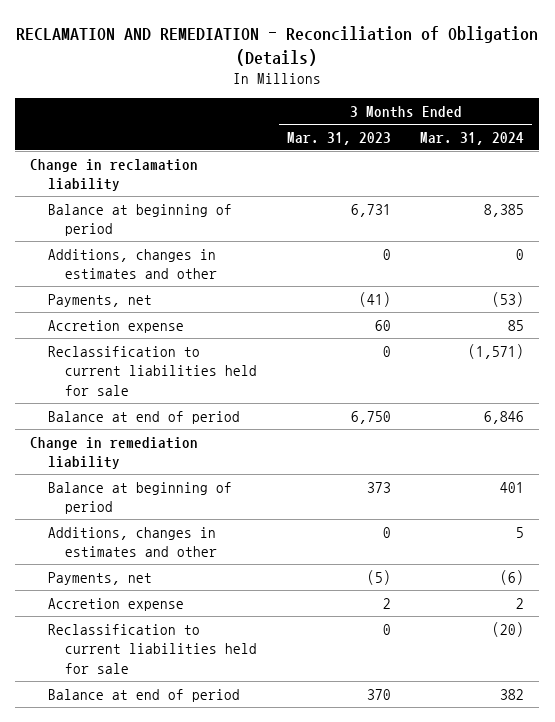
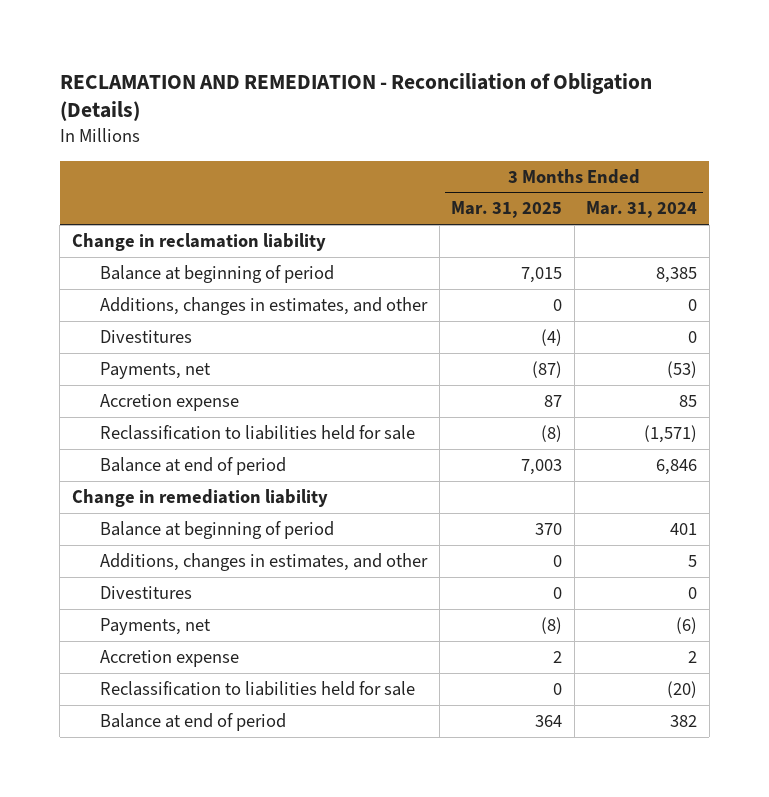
- | 3 Months Ended Mar. 31, 2023 | 3 Months Ended Mar. 31, 2024
+ | 3 Months Ended Mar. 31, 2025 | 3 Months Ended Mar. 31, 2024
- Additions, changes in estimates and other | 0 | 0
+ Additions, changes in estimates, and other | 0 | 0
+ Divestitures | (4) | 0
- Reclassification to current liabilities held for sale | 0 | (1,571)
+ Reclassification to liabilities held for sale | (8) | (1,571)
- Additions, changes in estimates and other | 0 | 5
+ Additions, changes in estimates, and other | 0 | 5
+ Divestitures | 0 | 0
- Reclassification to current liabilities held for sale | 0 | (20)
+ Reclassification to liabilities held for sale | 0 | (20)

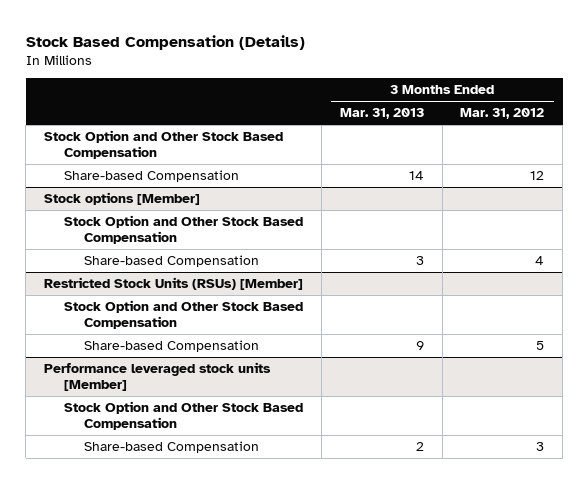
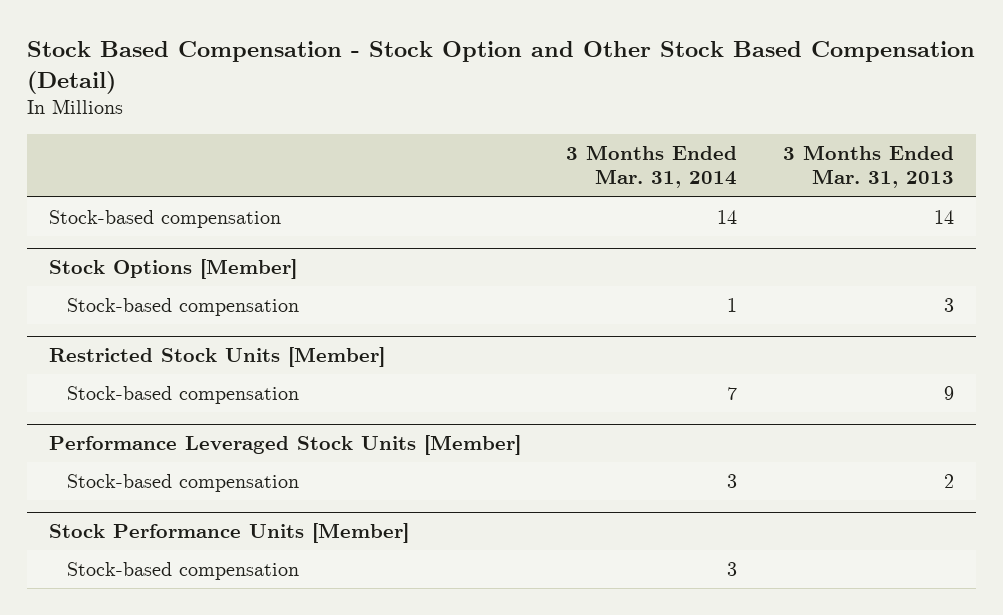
- Stock Based Compensation (Details)
+ Stock Based Compensation - Stock Option and Other Stock Based Compensation (Detail)
- | 3 Months Ended Mar. 31, 2013 | 3 Months Ended Mar. 31, 2012
+ | 3 Months Ended Mar. 31, 2014 | 3 Months Ended Mar. 31, 2013
- Stock Option and Other Stock Based Compensation
- Share-based Compensation | 14 | 12
- Stock options [Member]
- Stock Option and Other Stock Based Compensation
- Share-based Compensation | 3 | 4
- Restricted Stock Units (RSUs) [Member]
- Stock Option and Other Stock Based Compensation
- Share-based Compensation | 9 | 5
- Performance leveraged stock units [Member]
- Stock Option and Other Stock Based Compensation
- Share-based Compensation | 2 | 3
+ Stock-based compensation | 14 | 14
+ Stock Options [Member]
+ Stock-based compensation | 1 | 3
+ Restricted Stock Units [Member]
+ Stock-based compensation | 7 | 9
+ Performance Leveraged Stock Units [Member]
+ Stock-based compensation | 3 | 2
+ Stock Performance Units [Member]
+ Stock-based compensation | 3 |

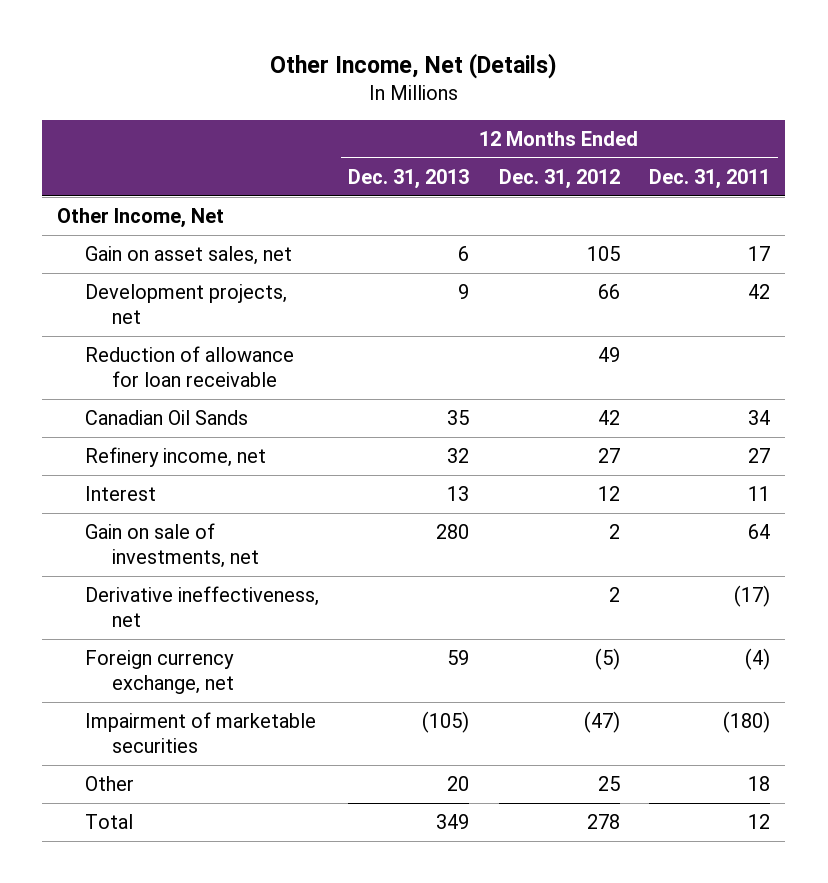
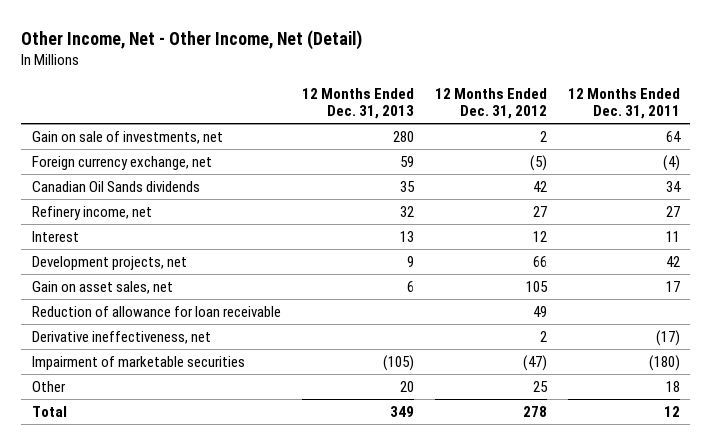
- Other Income, Net (Details)
+ Other Income, Net - Other Income, Net (Detail)
- Other Income, Net
- Canadian Oil Sands | 35 | 42 | 34
moved up: Gain on sale of investments, net | 280 | 2 | 64
moved up: Foreign currency exchange, net | 59 | (5) | (4)
+ Canadian Oil Sands dividends | 35 | 42 | 34
moved down: Development projects, net | 9 | 66 | 42
moved down: Gain on asset sales, net | 6 | 105 | 17
moved down: Reduction of allowance for loan receivable | | 49 |

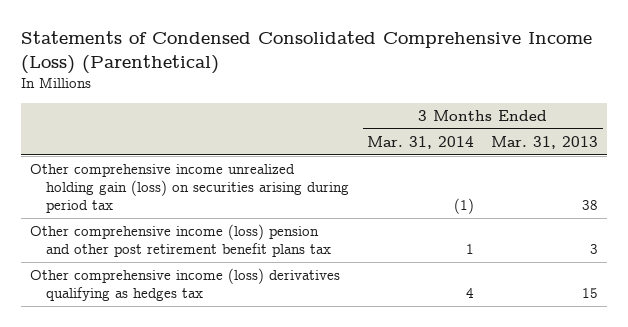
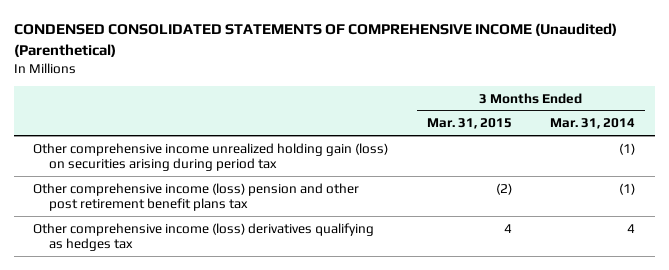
- Statements of Condensed Consolidated Comprehensive Income (Loss) (Parenthetical)
+ CONDENSED CONSOLIDATED STATEMENTS OF COMPREHENSIVE INCOME (Unaudited) (Parenthetical)
- | 3 Months Ended Mar. 31, 2014 | 3 Months Ended Mar. 31, 2013
+ | 3 Months Ended Mar. 31, 2015 | 3 Months Ended Mar. 31, 2014
- Other comprehensive income (loss) pension and other post retirement benefit plans tax | 1 | 3
+ Other comprehensive income (loss) pension and other post retirement benefit plans tax | (2) | (1)

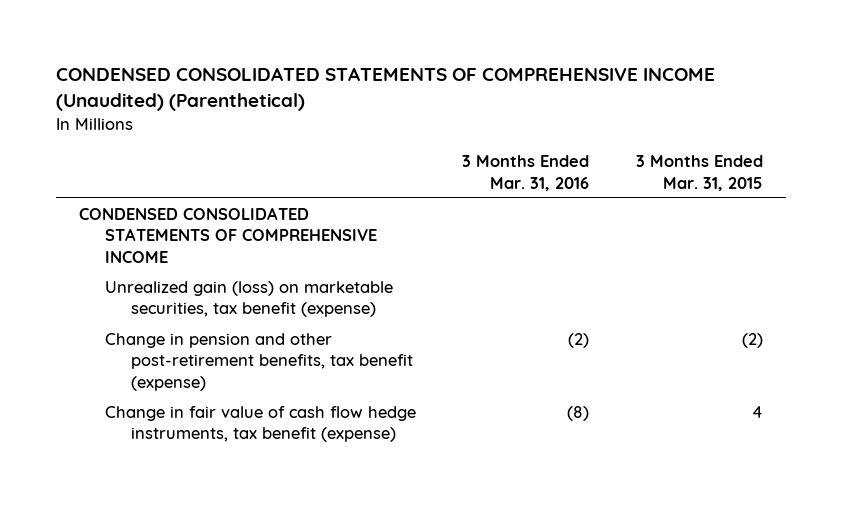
- | 3 Months Ended Mar. 31, 2015 | 3 Months Ended Mar. 31, 2014
+ | 3 Months Ended Mar. 31, 2016 | 3 Months Ended Mar. 31, 2015
- Other comprehensive income unrealized holding gain (loss) on securities arising during period tax | | (1)
- Other comprehensive income (loss) pension and other post retirement benefit plans tax | (2) | (1)
- Other comprehensive income (loss) derivatives qualifying as hedges tax | 4 | 4
+ CONDENSED CONSOLIDATED STATEMENTS OF COMPREHENSIVE INCOME
+ Unrealized gain (loss) on marketable securities, tax benefit (expense)
+ Change in pension and other post-retirement benefits, tax benefit (expense) | (2) | (2)
+ Change in fair value of cash flow hedge instruments, tax benefit (expense) | (8) | 4

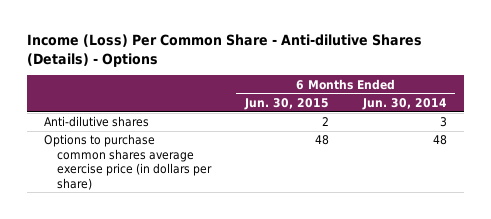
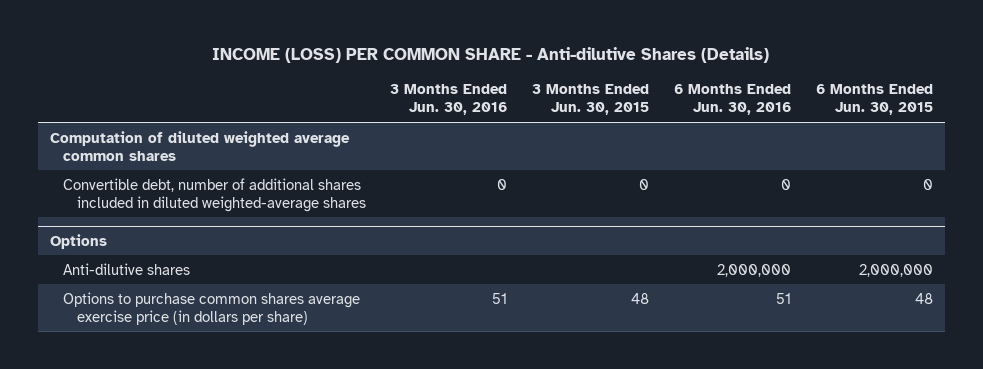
- Income (Loss) Per Common Share - Anti-dilutive Shares (Details) - Options
+ INCOME (LOSS) PER COMMON SHARE - Anti-dilutive Shares (Details)
- | 6 Months Ended Jun. 30, 2015 | 6 Months Ended Jun. 30, 2014
+ | 3 Months Ended Jun. 30, 2016 | 3 Months Ended Jun. 30, 2015 | 6 Months Ended Jun. 30, 2016 | 6 Months Ended Jun. 30, 2015
- Anti-dilutive shares | 2 | 3
+ Computation of diluted weighted average common shares
+ Convertible debt, number of additional shares included in diluted weighted-average shares | 0 | 0 | 0 | 0
+ Options
+ Anti-dilutive shares | | | 2,000,000 | 2,000,000

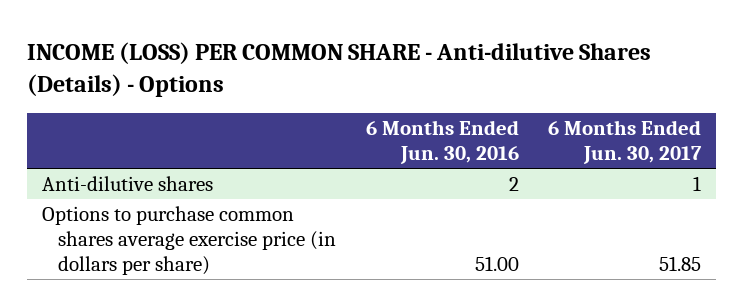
- INCOME (LOSS) PER COMMON SHARE - Anti-dilutive Shares (Details)
+ INCOME (LOSS) PER COMMON SHARE - Anti-dilutive Shares (Details) - Options
- | 3 Months Ended Jun. 30, 2016 | 3 Months Ended Jun. 30, 2015 | 6 Months Ended Jun. 30, 2016 | 6 Months Ended Jun. 30, 2015
+ | 6 Months Ended Jun. 30, 2016 | 6 Months Ended Jun. 30, 2017
- Computation of diluted weighted average common shares
- Convertible debt, number of additional shares included in diluted weighted-average shares | 0 | 0 | 0 | 0
- Options
- Anti-dilutive shares | | | 2,000,000 | 2,000,000
- Options to purchase common shares average exercise price (in dollars per share) | 51 | 48 | 51 | 48
+ Anti-dilutive shares | 2 | 1
+ Options to purchase common shares average exercise price (in dollars per share) | 51.00 | 51.85

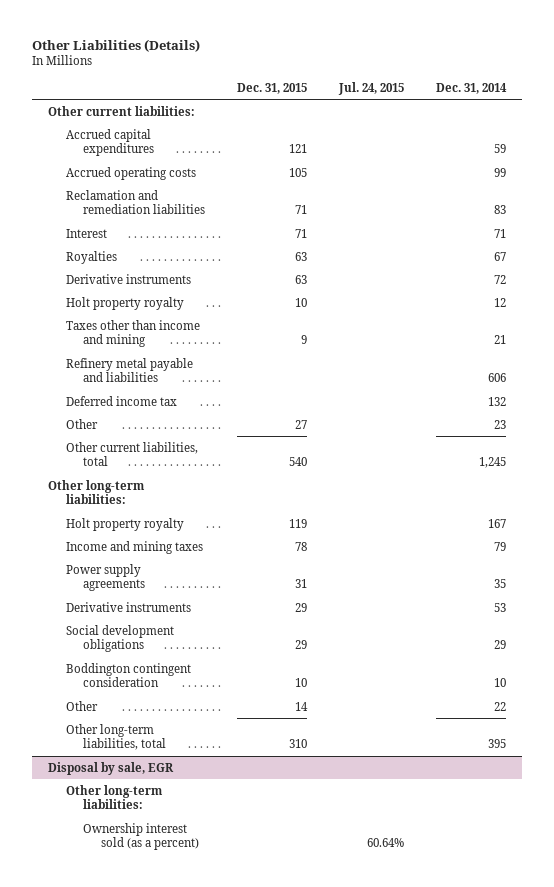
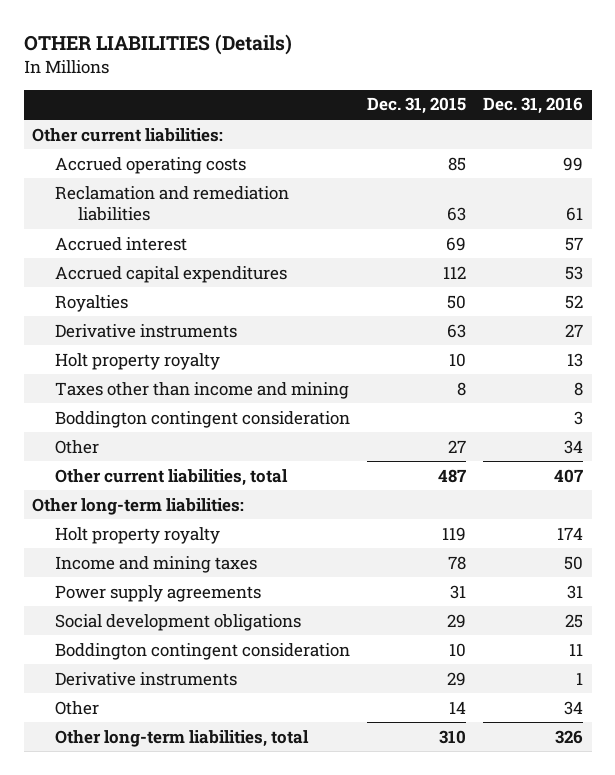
- Other Liabilities (Details)
+ OTHER LIABILITIES (Details)
- | Dec. 31, 2015 | Jul. 24, 2015 | Dec. 31, 2014
+ | Dec. 31, 2015 | Dec. 31, 2016
- Accrued capital expenditures | 121 | | 59
- Accrued operating costs | 105 | | 99
- Reclamation and remediation liabilities | 71 | | 83
- Interest | 71 | | 71
- Royalties | 63 | | 67
+ Accrued operating costs | 85 | 99
+ Reclamation and remediation liabilities | 63 | 61
+ Accrued interest | 69 | 57
+ Accrued capital expenditures | 112 | 53
+ Royalties | 50 | 52
- Taxes other than income and mining | 9 | | 21
- Refinery metal payable and liabilities | | | 606
- Deferred income tax | | | 132
+ Taxes other than income and mining | 8 | 8
+ Boddington contingent consideration | | 3
- Other current liabilities, total | 540 | | 1,245
+ Other current liabilities, total | 487 | 407
moved down: Derivative instruments | 29 | 1
- Disposal by sale, EGR
- Other long-term liabilities:
- Ownership interest sold (as a percent) | | 60.64% |

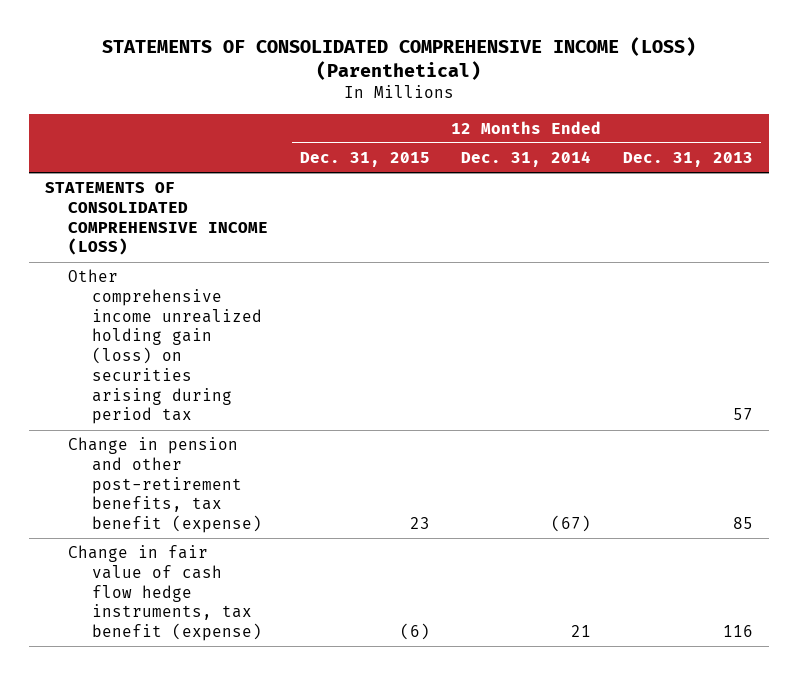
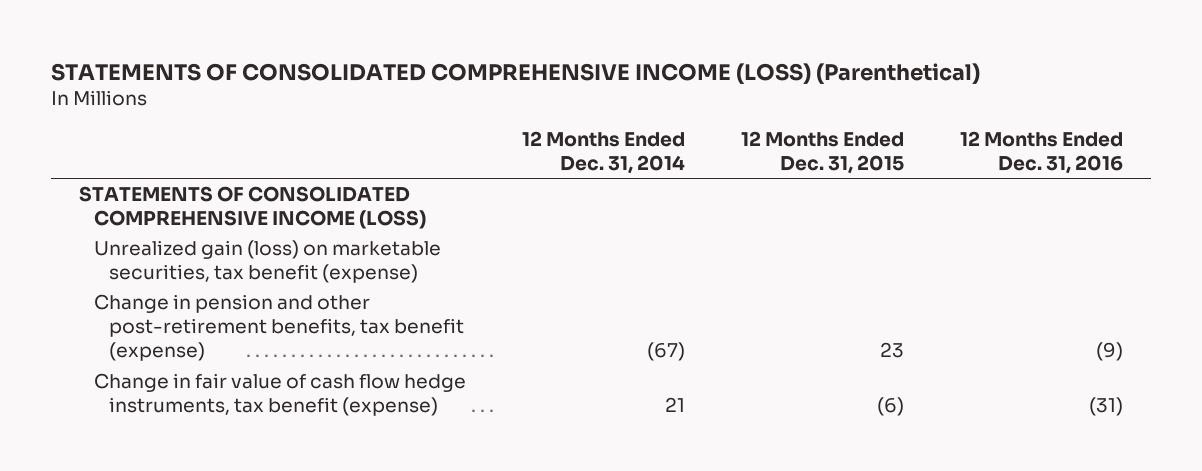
- | 12 Months Ended Dec. 31, 2015 | 12 Months Ended Dec. 31, 2014 | 12 Months Ended Dec. 31, 2013
+ | 12 Months Ended Dec. 31, 2014 | 12 Months Ended Dec. 31, 2015 | 12 Months Ended Dec. 31, 2016
- Other comprehensive income unrealized holding gain (loss) on securities arising during period tax | | | 57
+ Unrealized gain (loss) on marketable securities, tax benefit (expense)

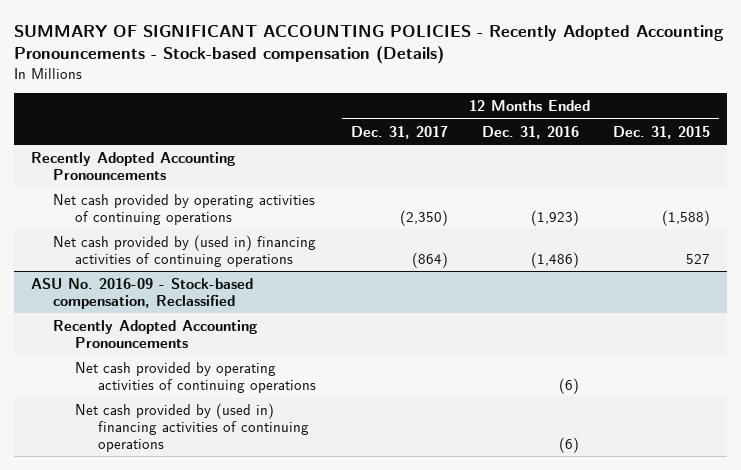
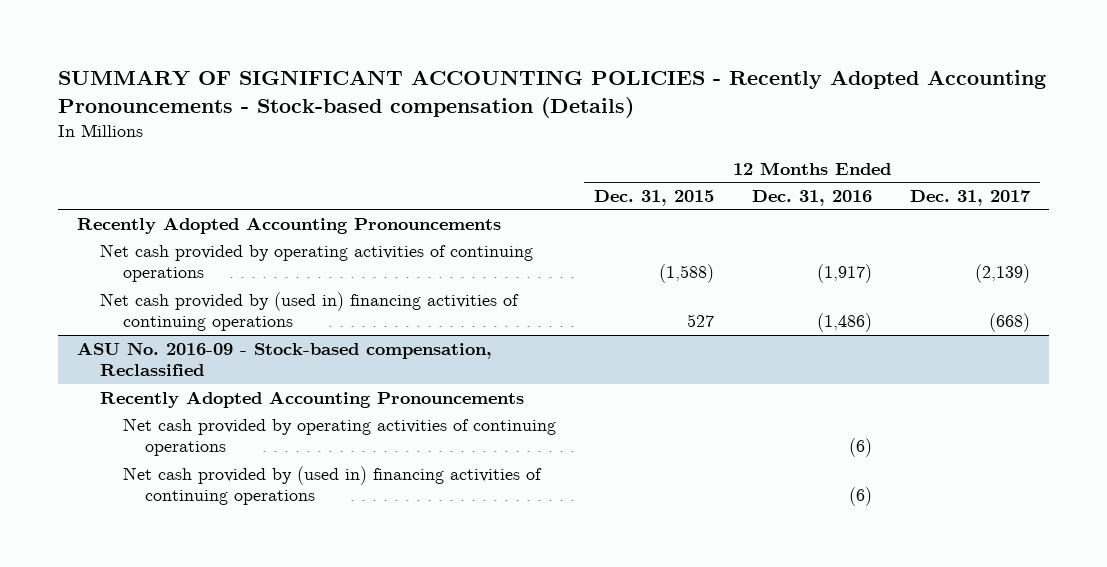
- | 12 Months Ended Dec. 31, 2017 | 12 Months Ended Dec. 31, 2016 | 12 Months Ended Dec. 31, 2015
+ | 12 Months Ended Dec. 31, 2015 | 12 Months Ended Dec. 31, 2016 | 12 Months Ended Dec. 31, 2017
- Net cash provided by operating activities of continuing operations | (2,350) | (1,923) | (1,588)
- Net cash provided by (used in) financing activities of continuing operations | (864) | (1,486) | 527
+ Net cash provided by operating activities of continuing operations | (1,588) | (1,917) | (2,139)
+ Net cash provided by (used in) financing activities of continuing operations | 527 | (1,486) | (668)

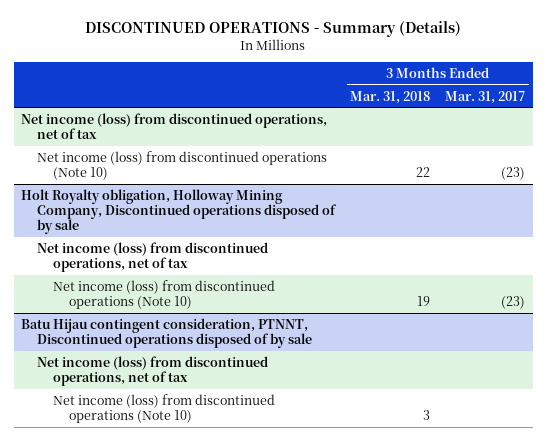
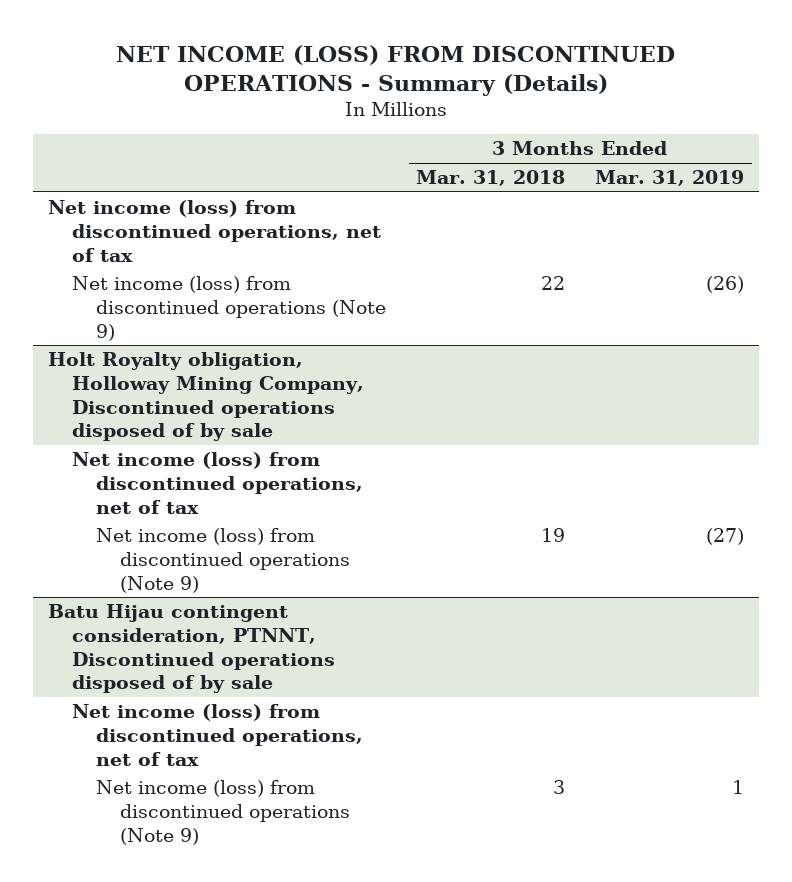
- DISCONTINUED OPERATIONS - Summary (Details)
+ NET INCOME (LOSS) FROM DISCONTINUED OPERATIONS - Summary (Details)
- | 3 Months Ended Mar. 31, 2018 | 3 Months Ended Mar. 31, 2017
+ | 3 Months Ended Mar. 31, 2018 | 3 Months Ended Mar. 31, 2019
- Net income (loss) from discontinued operations (Note 10) | 22 | (23)
+ Net income (loss) from discontinued operations (Note 9) | 22 | (26)
@ Holt Royalty obligation, Holloway Mining Company, Discontinued operations disposed of by sale
- Net income (loss) from discontinued operations (Note 10) | 19 | (23)
+ Net income (loss) from discontinued operations (Note 9) | 19 | (27)
@ Batu Hijau contingent consideration, PTNNT, Discontinued operations disposed of by sale
- Net income (loss) from discontinued operations (Note 10) | 3 |
+ Net income (loss) from discontinued operations (Note 9) | 3 | 1

